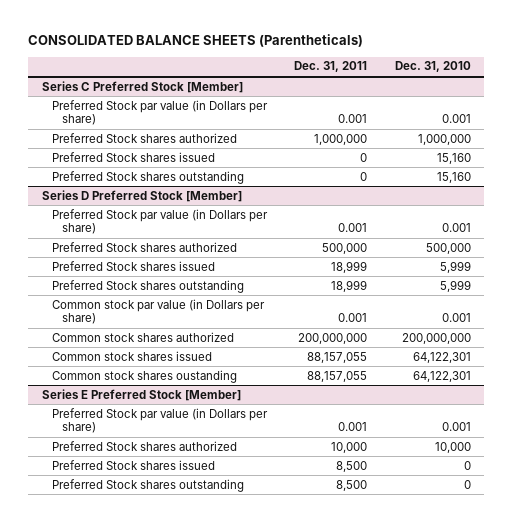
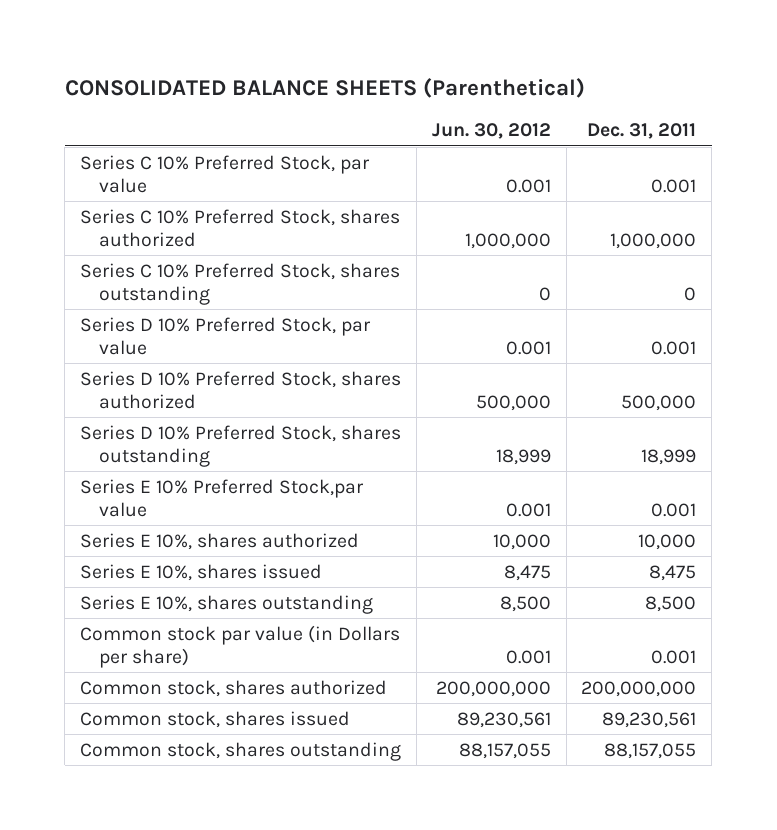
- CONSOLIDATED BALANCE SHEETS (Parentheticals)
+ CONSOLIDATED BALANCE SHEETS (Parenthetical)
- | Dec. 31, 2011 | Dec. 31, 2010
+ | Jun. 30, 2012 | Dec. 31, 2011
- Series C Preferred Stock [Member]
- Preferred Stock par value (in Dollars per share) | 0.001 | 0.001
- Preferred Stock shares authorized | 1,000,000 | 1,000,000
- Preferred Stock shares issued | 0 | 15,160
- Preferred Stock shares outstanding | 0 | 15,160
- Series D Preferred Stock [Member]
- Preferred Stock par value (in Dollars per share) | 0.001 | 0.001
- Preferred Stock shares authorized | 500,000 | 500,000
- Preferred Stock shares issued | 18,999 | 5,999
- Preferred Stock shares outstanding | 18,999 | 5,999
+ Series C 10% Preferred Stock, par value | 0.001 | 0.001
+ Series C 10% Preferred Stock, shares authorized | 1,000,000 | 1,000,000
+ Series C 10% Preferred Stock, shares outstanding | 0 | 0
+ Series D 10% Preferred Stock, par value | 0.001 | 0.001
+ Series D 10% Preferred Stock, shares authorized | 500,000 | 500,000
+ Series D 10% Preferred Stock, shares outstanding | 18,999 | 18,999
+ Series E 10% Preferred Stock,par value | 0.001 | 0.001
+ Series E 10%, shares authorized | 10,000 | 10,000
+ Series E 10%, shares issued | 8,475 | 8,475
+ Series E 10%, shares outstanding | 8,500 | 8,500
- Common stock shares authorized | 200,000,000 | 200,000,000
- Common stock shares issued | 88,157,055 | 64,122,301
- Common stock shares oustanding | 88,157,055 | 64,122,301
- Series E Preferred Stock [Member]
- Preferred Stock par value (in Dollars per share) | 0.001 | 0.001
- Preferred Stock shares authorized | 10,000 | 10,000
- Preferred Stock shares issued | 8,500 | 0
- Preferred Stock shares outstanding | 8,500 | 0
+ Common stock, shares authorized | 200,000,000 | 200,000,000
+ Common stock, shares issued | 89,230,561 | 89,230,561
+ Common stock, shares outstanding | 88,157,055 | 88,157,055

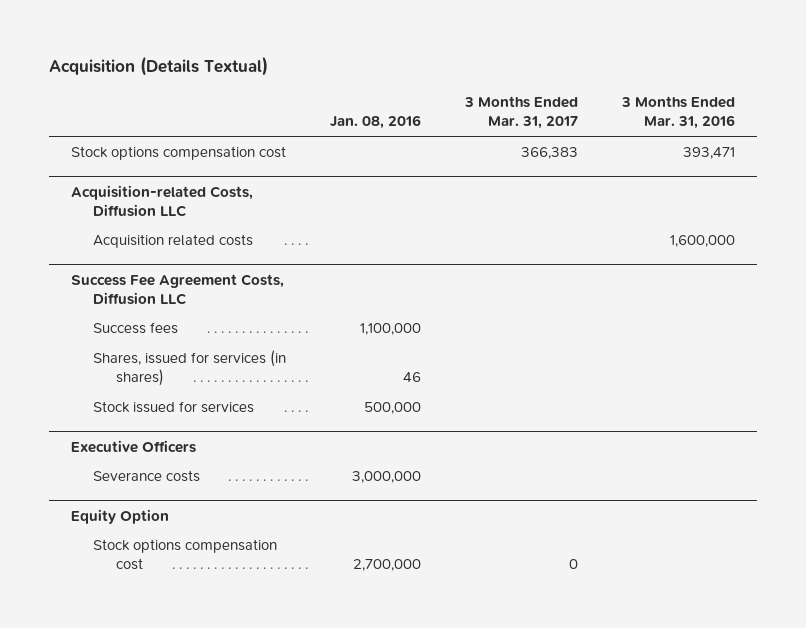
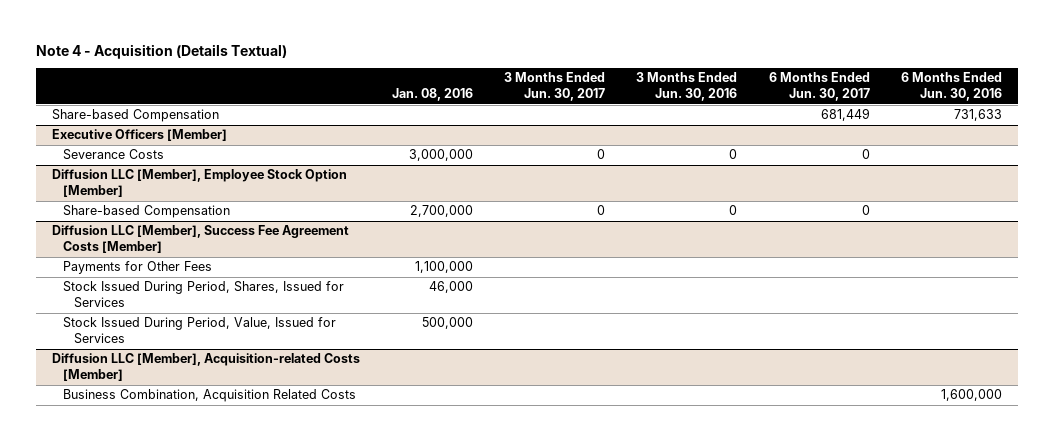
- Acquisition (Details Textual)
+ Note 4 - Acquisition (Details Textual)
- | Jan. 08, 2016 | 3 Months Ended Mar. 31, 2017 | 3 Months Ended Mar. 31, 2016
+ | Jan. 08, 2016 | 3 Months Ended Jun. 30, 2017 | 3 Months Ended Jun. 30, 2016 | 6 Months Ended Jun. 30, 2017 | 6 Months Ended Jun. 30, 2016
- Stock options compensation cost | | 366,383 | 393,471
- Acquisition-related Costs, Diffusion LLC
- Acquisition related costs | | | 1,600,000
- Success Fee Agreement Costs, Diffusion LLC
- Success fees | 1,100,000 | |
- Shares, issued for services (in shares) | 46 | |
- Stock issued for services | 500,000 | |
- Executive Officers
- Severance costs | 3,000,000 | |
- Equity Option
- Stock options compensation cost | 2,700,000 | 0 |
+ Share-based Compensation | | | | 681,449 | 731,633
+ Executive Officers [Member]
+ Severance Costs | 3,000,000 | 0 | 0 | 0 |
+ Diffusion LLC [Member], Employee Stock Option [Member]
+ Share-based Compensation | 2,700,000 | 0 | 0 | 0 |
+ Diffusion LLC [Member], Success Fee Agreement Costs [Member]
+ Payments for Other Fees | 1,100,000 | | | |
+ Stock Issued During Period, Shares, Issued for Services | 46,000 | | | |
+ Stock Issued During Period, Value, Issued for Services | 500,000 | | | |
+ Diffusion LLC [Member], Acquisition-related Costs [Member]
+ Business Combination, Acquisition Related Costs | | | | | 1,600,000

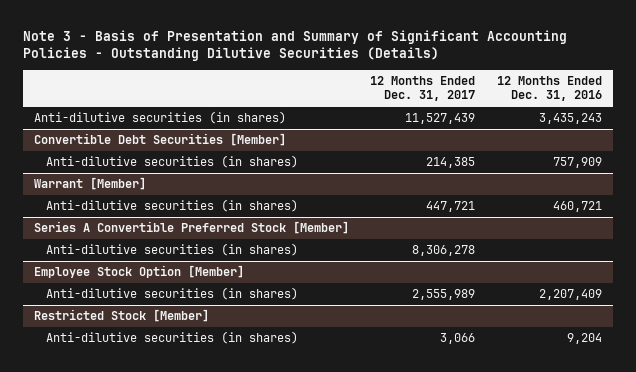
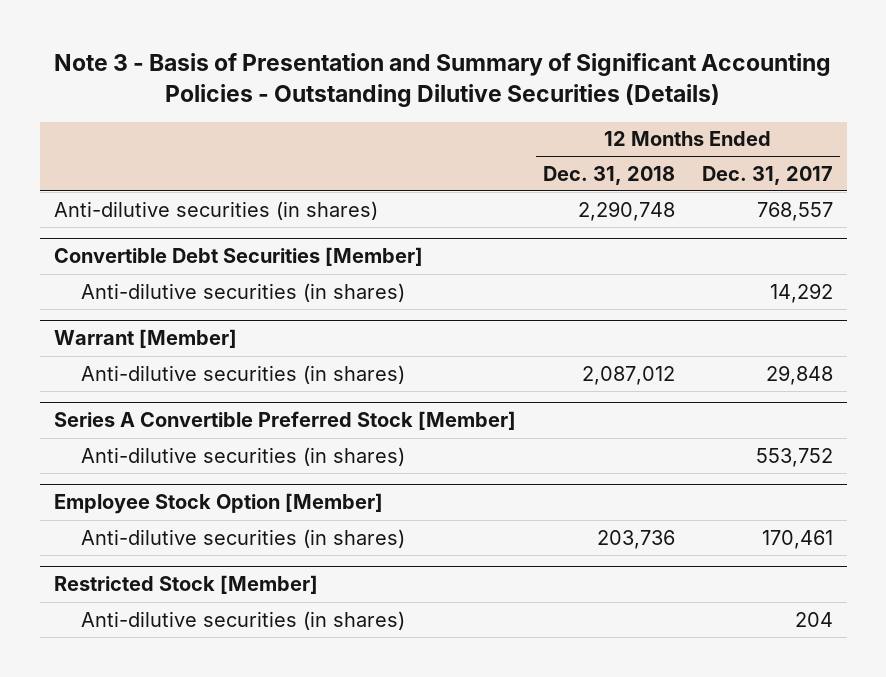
- | 12 Months Ended Dec. 31, 2017 | 12 Months Ended Dec. 31, 2016
+ | 12 Months Ended Dec. 31, 2018 | 12 Months Ended Dec. 31, 2017
- Anti-dilutive securities (in shares) | 11,527,439 | 3,435,243
+ Anti-dilutive securities (in shares) | 2,290,748 | 768,557
@ Convertible Debt Securities [Member]
- Anti-dilutive securities (in shares) | 214,385 | 757,909
+ Anti-dilutive securities (in shares) | | 14,292
@ Warrant [Member]
- Anti-dilutive securities (in shares) | 447,721 | 460,721
+ Anti-dilutive securities (in shares) | 2,087,012 | 29,848
@ Series A Convertible Preferred Stock [Member]
- Anti-dilutive securities (in shares) | 8,306,278 |
+ Anti-dilutive securities (in shares) | | 553,752
@ Employee Stock Option [Member]
- Anti-dilutive securities (in shares) | 2,555,989 | 2,207,409
+ Anti-dilutive securities (in shares) | 203,736 | 170,461
@ Restricted Stock [Member]
- Anti-dilutive securities (in shares) | 3,066 | 9,204
+ Anti-dilutive securities (in shares) | | 204

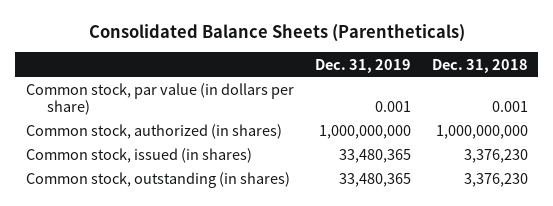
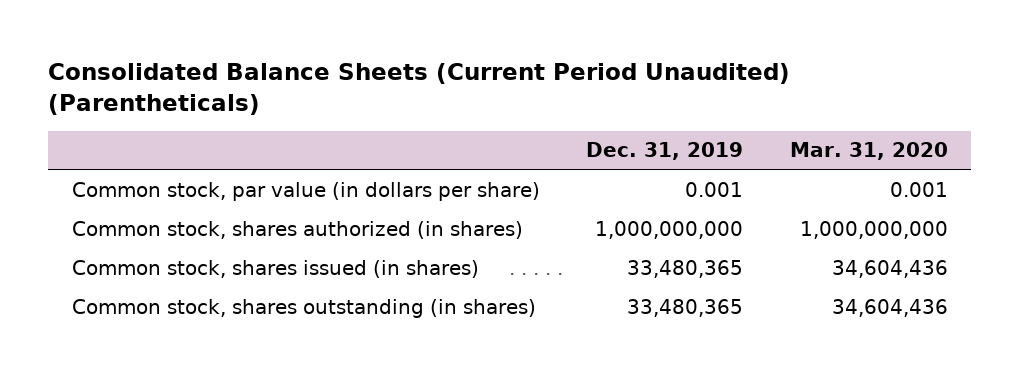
- Consolidated Balance Sheets (Parentheticals)
+ Consolidated Balance Sheets (Current Period Unaudited) (Parentheticals)
- | Dec. 31, 2019 | Dec. 31, 2018
+ | Dec. 31, 2019 | Mar. 31, 2020
- Common stock, authorized (in shares) | 1,000,000,000 | 1,000,000,000
- Common stock, issued (in shares) | 33,480,365 | 3,376,230
- Common stock, outstanding (in shares) | 33,480,365 | 3,376,230
+ Common stock, shares authorized (in shares) | 1,000,000,000 | 1,000,000,000
+ Common stock, shares issued (in shares) | 33,480,365 | 34,604,436
+ Common stock, shares outstanding (in shares) | 33,480,365 | 34,604,436

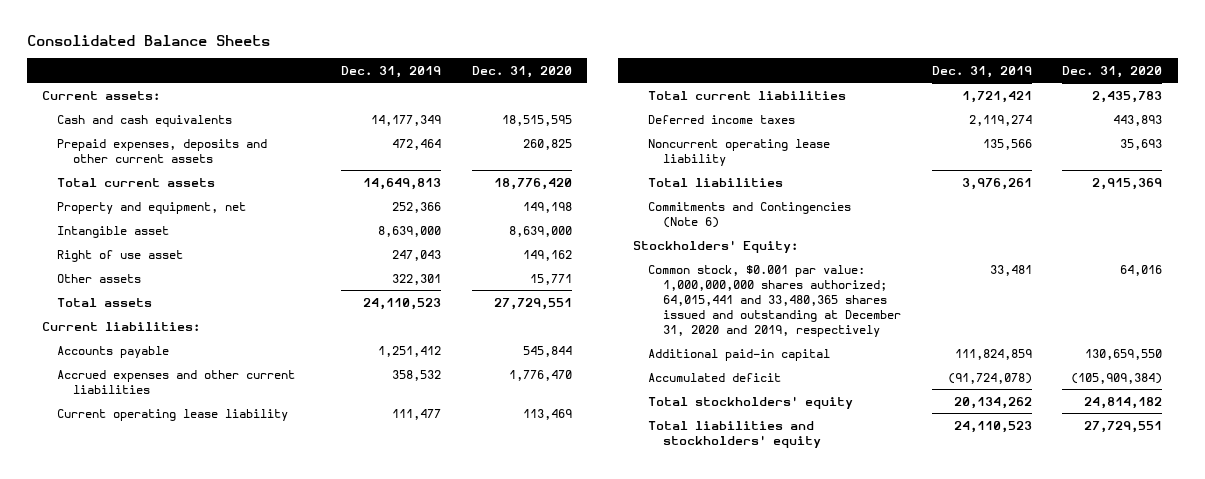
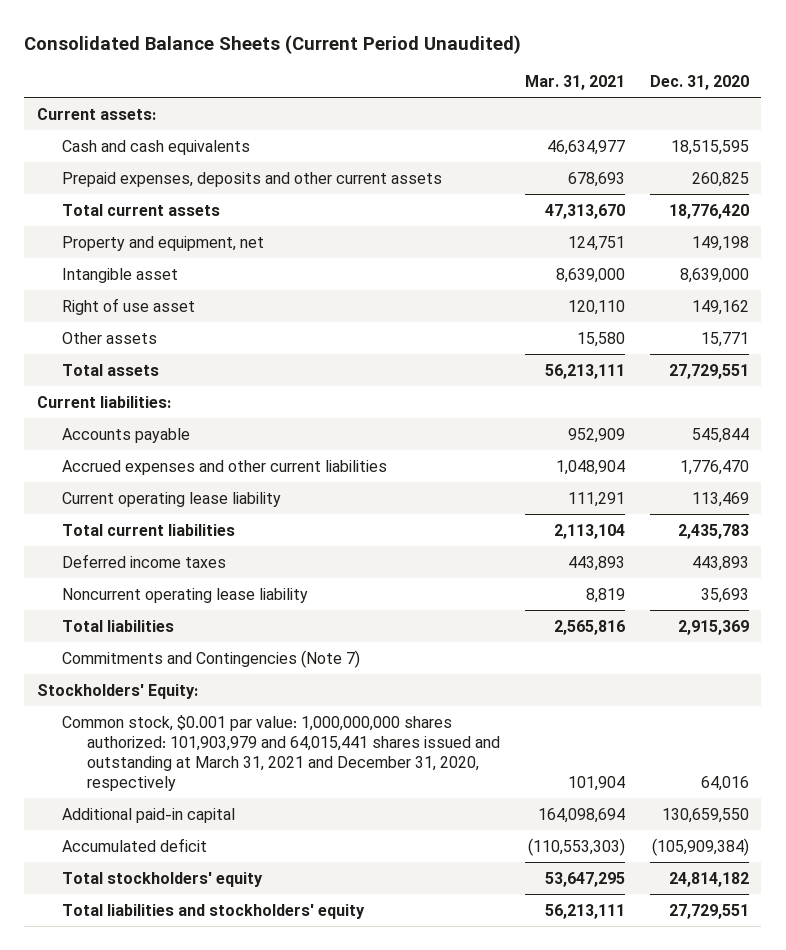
- Consolidated Balance Sheets
+ Consolidated Balance Sheets (Current Period Unaudited)
- | Dec. 31, 2019 | Dec. 31, 2020
+ | Mar. 31, 2021 | Dec. 31, 2020
- Commitments and Contingencies (Note 6)
+ Commitments and Contingencies (Note 7)
- Common stock, $0.001 par value: 1,000,000,000 shares authorized; 64,015,441 and 33,480,365 shares issued and outstanding at December 31, 2020 and 2019, respectively | 33,481 | 64,016
+ Common stock, $0.001 par value: 1,000,000,000 shares authorized: 101,903,979 and 64,015,441 shares issued and outstanding at March 31, 2021 and December 31, 2020, respectively | 101,904 | 64,016

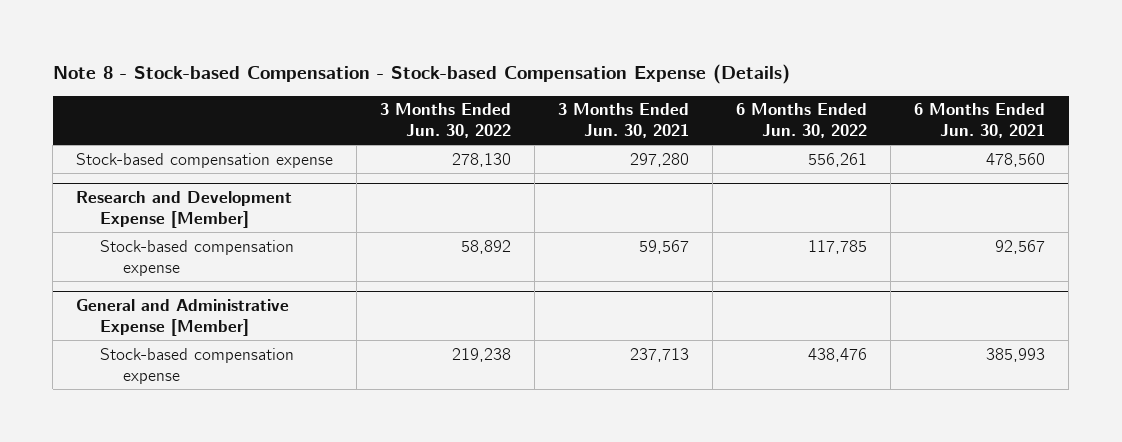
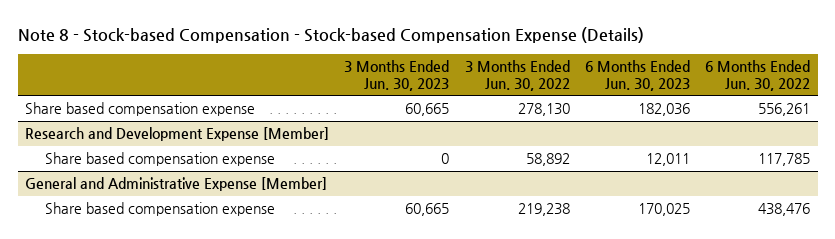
- | 3 Months Ended Jun. 30, 2022 | 3 Months Ended Jun. 30, 2021 | 6 Months Ended Jun. 30, 2022 | 6 Months Ended Jun. 30, 2021
+ | 3 Months Ended Jun. 30, 2023 | 3 Months Ended Jun. 30, 2022 | 6 Months Ended Jun. 30, 2023 | 6 Months Ended Jun. 30, 2022
- Stock-based compensation expense | 278,130 | 297,280 | 556,261 | 478,560
+ Share based compensation expense | 60,665 | 278,130 | 182,036 | 556,261
@ Research and Development Expense [Member]
- Stock-based compensation expense | 58,892 | 59,567 | 117,785 | 92,567
+ Share based compensation expense | 0 | 58,892 | 12,011 | 117,785
@ General and Administrative Expense [Member]
- Stock-based compensation expense | 219,238 | 237,713 | 438,476 | 385,993
+ Share based compensation expense | 60,665 | 219,238 | 170,025 | 438,476

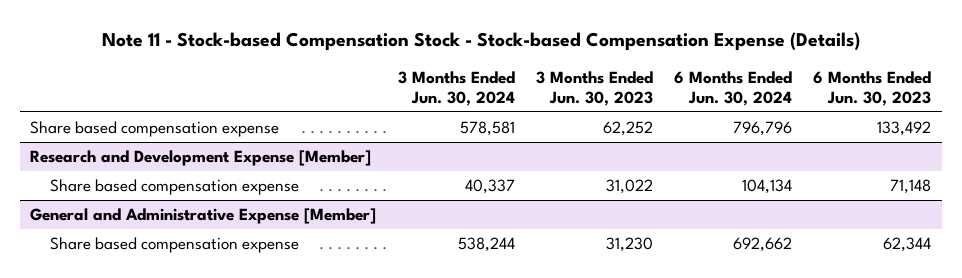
- Note 8 - Stock-based Compensation - Stock-based Compensation Expense (Details)
+ Note 11 - Stock-based Compensation Stock - Stock-based Compensation Expense (Details)
- | 3 Months Ended Jun. 30, 2023 | 3 Months Ended Jun. 30, 2022 | 6 Months Ended Jun. 30, 2023 | 6 Months Ended Jun. 30, 2022
+ | 3 Months Ended Jun. 30, 2024 | 3 Months Ended Jun. 30, 2023 | 6 Months Ended Jun. 30, 2024 | 6 Months Ended Jun. 30, 2023
- Share based compensation expense | 60,665 | 278,130 | 182,036 | 556,261
+ Share based compensation expense | 578,581 | 62,252 | 796,796 | 133,492
@ Research and Development Expense [Member]
- Share based compensation expense | 0 | 58,892 | 12,011 | 117,785
+ Share based compensation expense | 40,337 | 31,022 | 104,134 | 71,148
@ General and Administrative Expense [Member]
- Share based compensation expense | 60,665 | 219,238 | 170,025 | 438,476
+ Share based compensation expense | 538,244 | 31,230 | 692,662 | 62,344

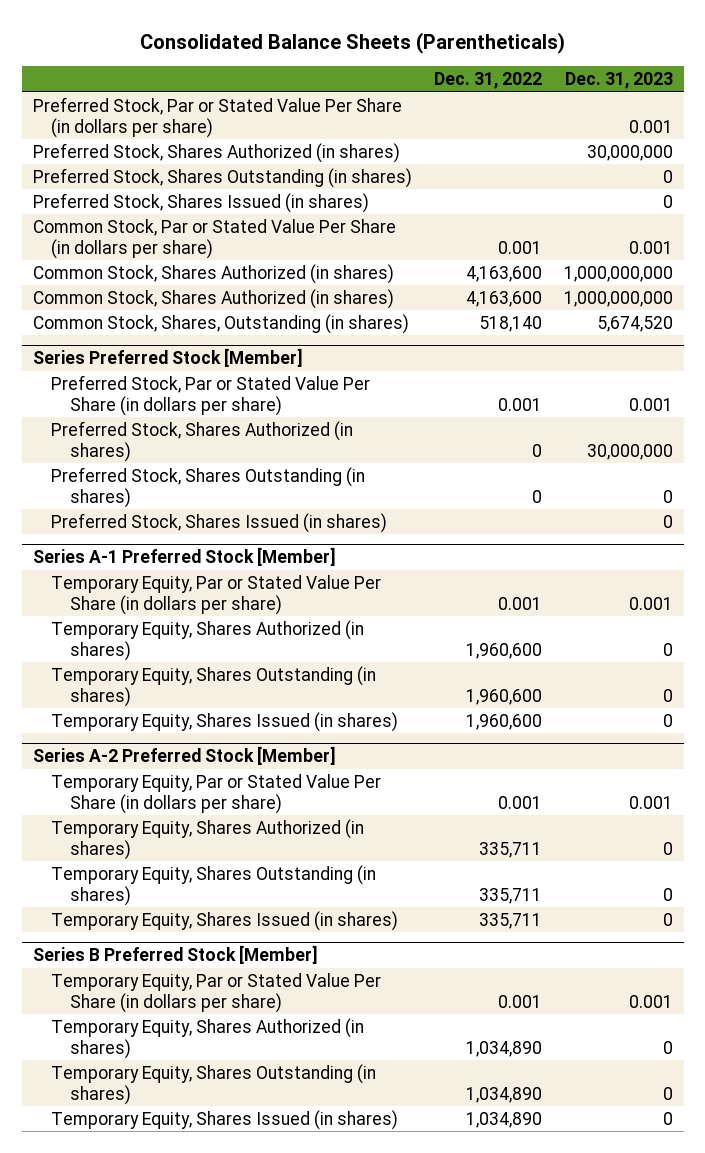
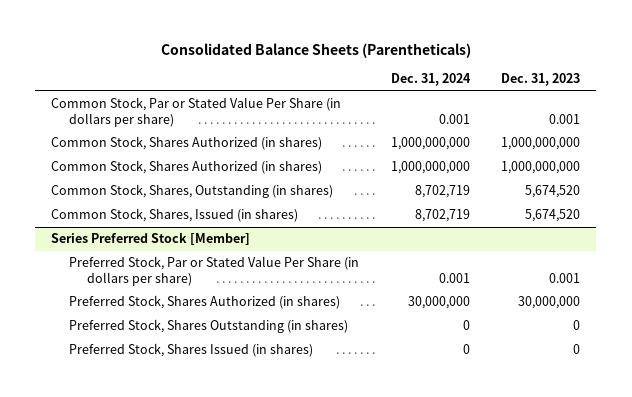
- | Dec. 31, 2022 | Dec. 31, 2023
+ | Dec. 31, 2024 | Dec. 31, 2023
- Preferred Stock, Par or Stated Value Per Share (in dollars per share) | | 0.001
- Preferred Stock, Shares Authorized (in shares) | | 30,000,000
- Preferred Stock, Shares Outstanding (in shares) | | 0
- Preferred Stock, Shares Issued (in shares) | | 0
+ Common Stock, Shares, Issued (in shares) | 8,702,719 | 5,674,520
- Series A-1 Preferred Stock [Member]
- Temporary Equity, Par or Stated Value Per Share (in dollars per share) | 0.001 | 0.001
- Temporary Equity, Shares Authorized (in shares) | 1,960,600 | 0
- Temporary Equity, Shares Outstanding (in shares) | 1,960,600 | 0
- Temporary Equity, Shares Issued (in shares) | 1,960,600 | 0
- Series A-2 Preferred Stock [Member]
- Temporary Equity, Par or Stated Value Per Share (in dollars per share) | 0.001 | 0.001
- Temporary Equity, Shares Authorized (in shares) | 335,711 | 0
- Temporary Equity, Shares Outstanding (in shares) | 335,711 | 0
- Temporary Equity, Shares Issued (in shares) | 335,711 | 0
- Series B Preferred Stock [Member]
- Temporary Equity, Par or Stated Value Per Share (in dollars per share) | 0.001 | 0.001
- Temporary Equity, Shares Authorized (in shares) | 1,034,890 | 0
- Temporary Equity, Shares Outstanding (in shares) | 1,034,890 | 0
- Temporary Equity, Shares Issued (in shares) | 1,034,890 | 0

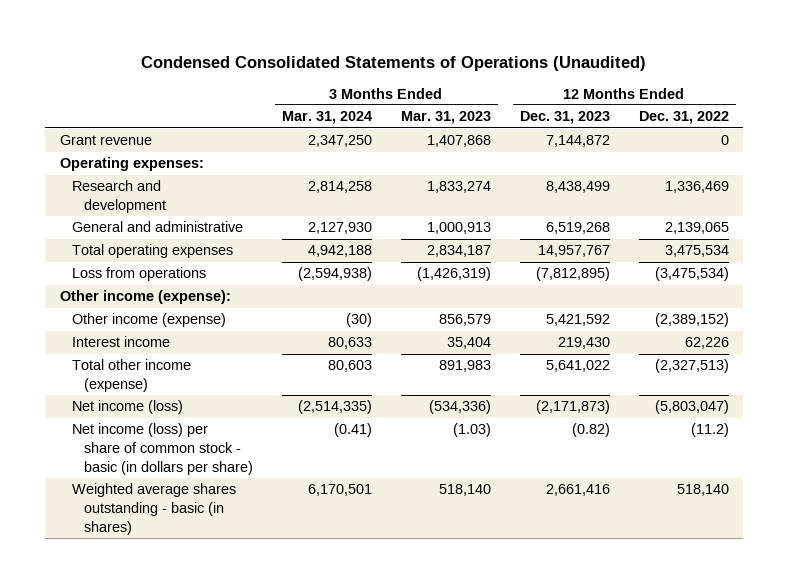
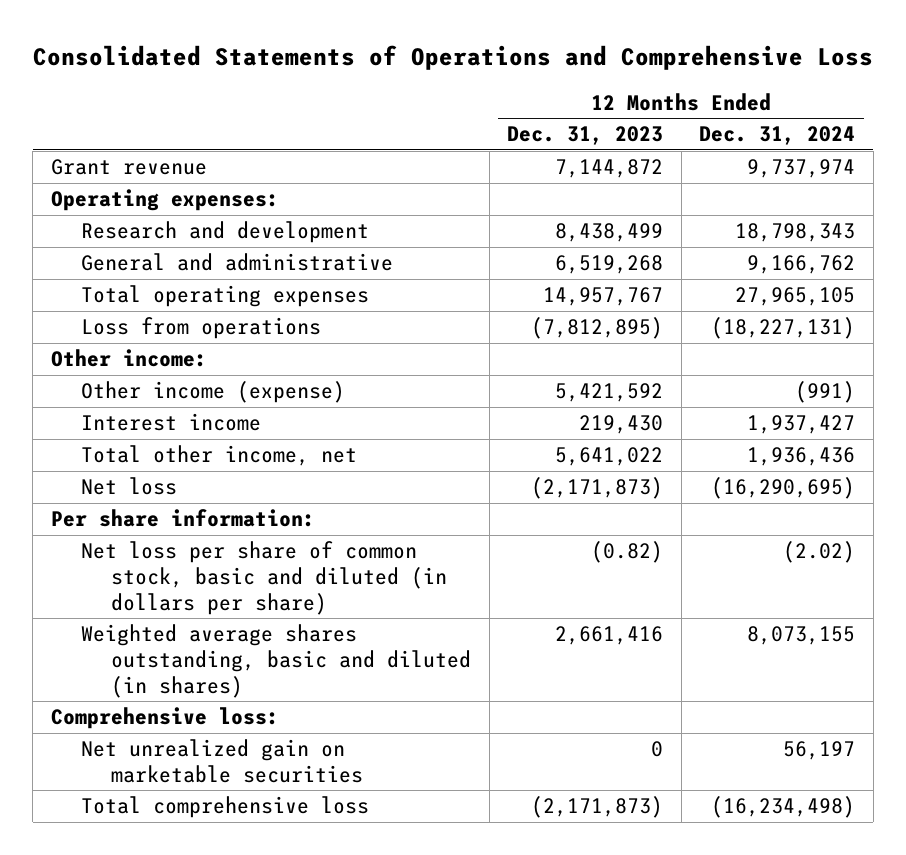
- Condensed Consolidated Statements of Operations (Unaudited)
+ Consolidated Statements of Operations and Comprehensive Loss
- | 3 Months Ended Mar. 31, 2024 | 3 Months Ended Mar. 31, 2023 | 12 Months Ended Dec. 31, 2023 | 12 Months Ended Dec. 31, 2022
+ | 12 Months Ended Dec. 31, 2023 | 12 Months Ended Dec. 31, 2024
- Other income (expense):
+ Other income:
- Total other income (expense) | 80,603 | 891,983 | 5,641,022 | (2,327,513)
- Net income (loss) | (2,514,335) | (534,336) | (2,171,873) | (5,803,047)
- Net income (loss) per share of common stock - basic (in dollars per share) | (0.41) | (1.03) | (0.82) | (11.2)
- Weighted average shares outstanding - basic (in shares) | 6,170,501 | 518,140 | 2,661,416 | 518,140
+ Total other income, net | 5,641,022 | 1,936,436
+ Net loss | (2,171,873) | (16,290,695)
+ Per share information:
+ Net loss per share of common stock, basic and diluted (in dollars per share) | (0.82) | (2.02)
+ Weighted average shares outstanding, basic and diluted (in shares) | 2,661,416 | 8,073,155
+ Comprehensive loss:
+ Net unrealized gain on marketable securities | 0 | 56,197
+ Total comprehensive loss | (2,171,873) | (16,234,498)

